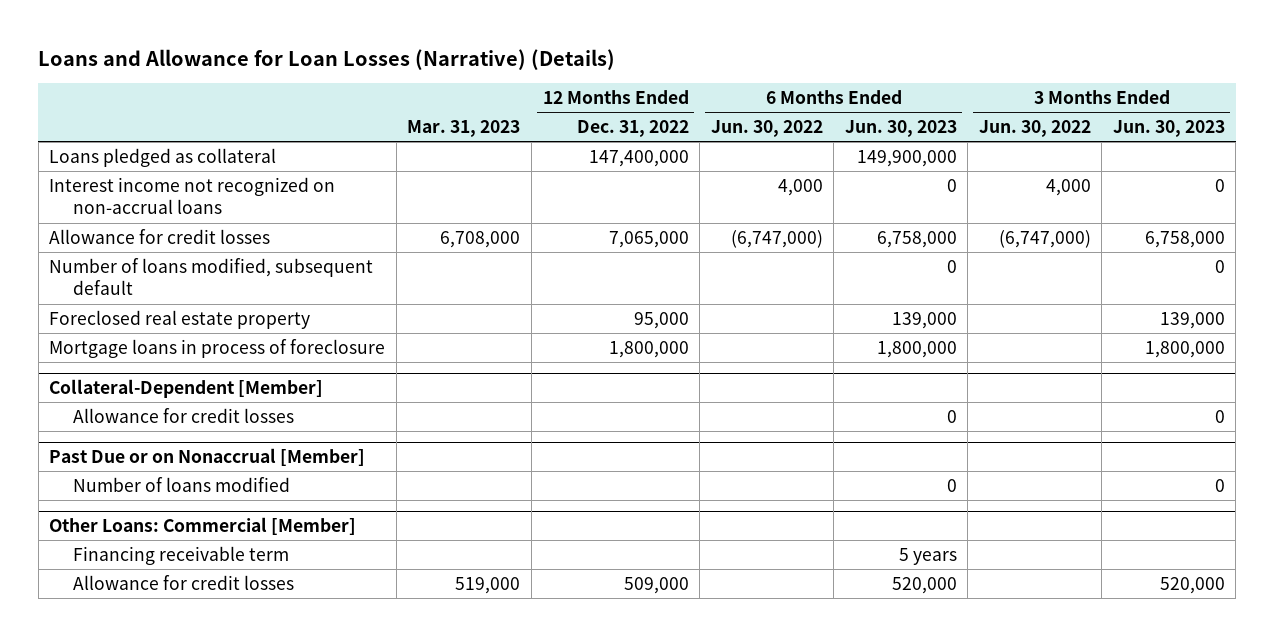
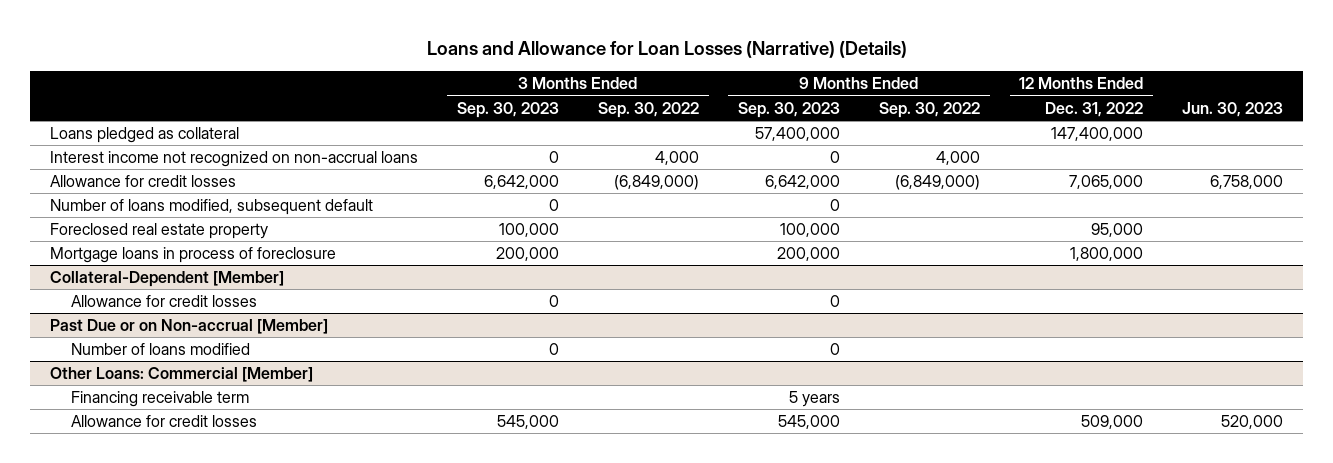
- | Mar. 31, 2023 | 12 Months Ended Dec. 31, 2022 | 6 Months Ended Jun. 30, 2022 | 6 Months Ended Jun. 30, 2023 | 3 Months Ended Jun. 30, 2022 | 3 Months Ended Jun. 30, 2023
+ | 3 Months Ended Sep. 30, 2023 | 3 Months Ended Sep. 30, 2022 | 9 Months Ended Sep. 30, 2023 | 9 Months Ended Sep. 30, 2022 | 12 Months Ended Dec. 31, 2022 | Jun. 30, 2023
- Past Due or on Nonaccrual [Member]
+ Past Due or on Non-accrual [Member]

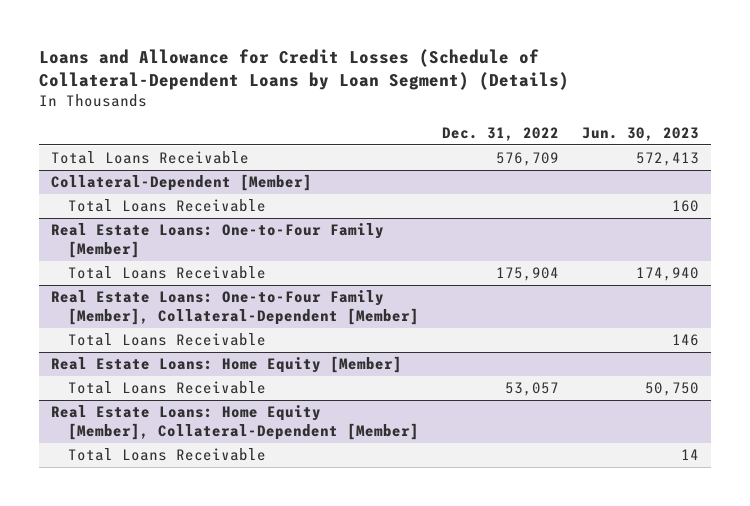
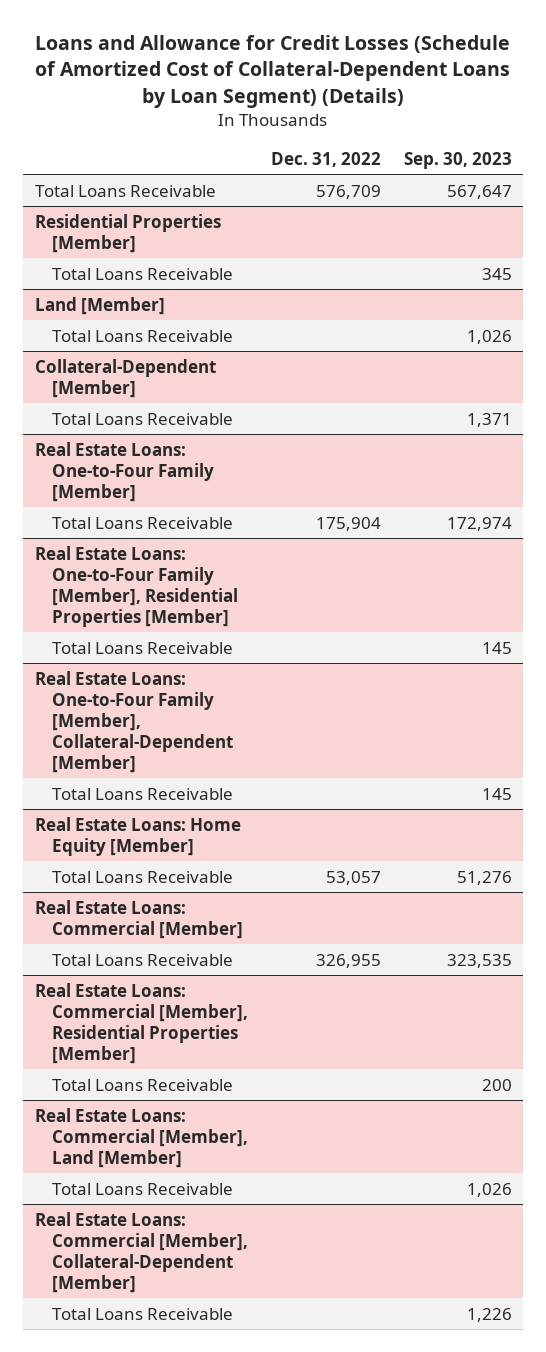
- Loans and Allowance for Credit Losses (Schedule of Collateral-Dependent Loans by Loan Segment) (Details)
+ Loans and Allowance for Credit Losses (Schedule of Amortized Cost of Collateral-Dependent Loans by Loan Segment) (Details)
- | Dec. 31, 2022 | Jun. 30, 2023
+ | Dec. 31, 2022 | Sep. 30, 2023
+ Residential Properties [Member]
+ Total Loans Receivable | | 345
+ Land [Member]
+ Total Loans Receivable | | 1,026
+ Real Estate Loans: One-to-Four Family [Member], Residential Properties [Member]
+ Total Loans Receivable | | 145
- Real Estate Loans: Home Equity [Member], Collateral-Dependent [Member]
+ Real Estate Loans: Commercial [Member]
+ Total Loans Receivable | 326,955 | 323,535
+ Real Estate Loans: Commercial [Member], Residential Properties [Member]
+ Total Loans Receivable | | 200
+ Real Estate Loans: Commercial [Member], Land [Member]
+ Total Loans Receivable | | 1,026
+ Real Estate Loans: Commercial [Member], Collateral-Dependent [Member]

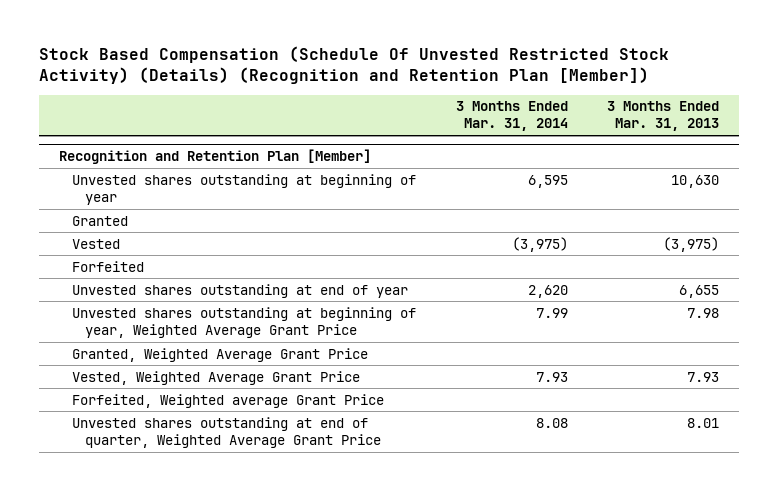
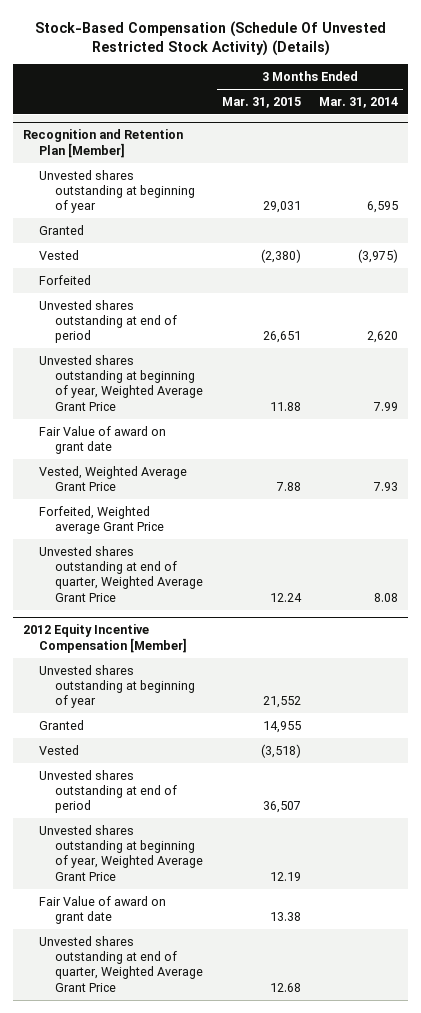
- Stock Based Compensation (Schedule Of Unvested Restricted Stock Activity) (Details) (Recognition and Retention Plan [Member])
+ Stock-Based Compensation (Schedule Of Unvested Restricted Stock Activity) (Details)
- | 3 Months Ended Mar. 31, 2014 | 3 Months Ended Mar. 31, 2013
+ | 3 Months Ended Mar. 31, 2015 | 3 Months Ended Mar. 31, 2014
@ Recognition and Retention Plan [Member]
- Unvested shares outstanding at end of year | 2,620 | 6,655
+ Unvested shares outstanding at end of period | 26,651 | 2,620
- Granted, Weighted Average Grant Price
+ Fair Value of award on grant date
+ 2012 Equity Incentive Compensation [Member]
+ Unvested shares outstanding at beginning of year | 21,552 |
+ Granted | 14,955 |
+ Vested | (3,518) |
+ Unvested shares outstanding at end of period | 36,507 |
+ Unvested shares outstanding at beginning of year, Weighted Average Grant Price | 12.19 |
+ Fair Value of award on grant date | 13.38 |
+ Unvested shares outstanding at end of quarter, Weighted Average Grant Price | 12.68 |

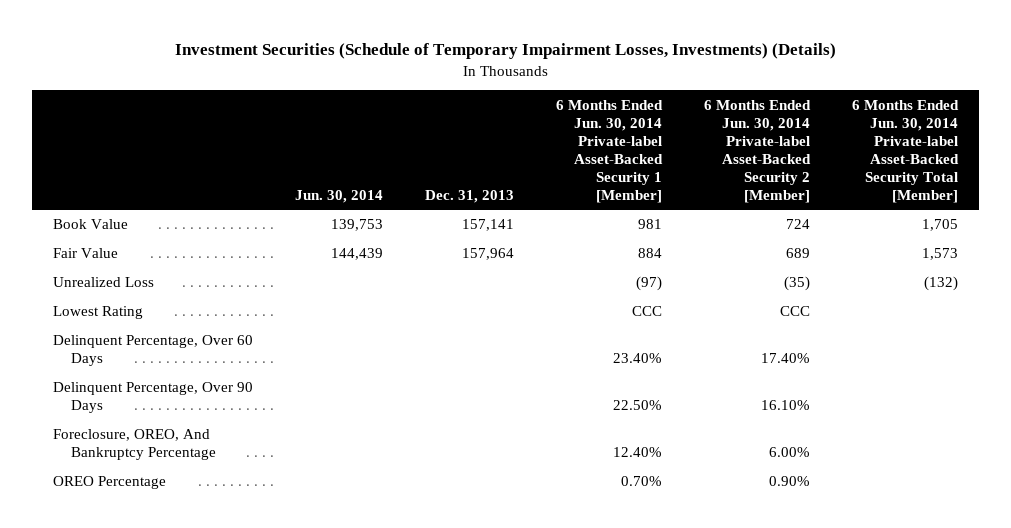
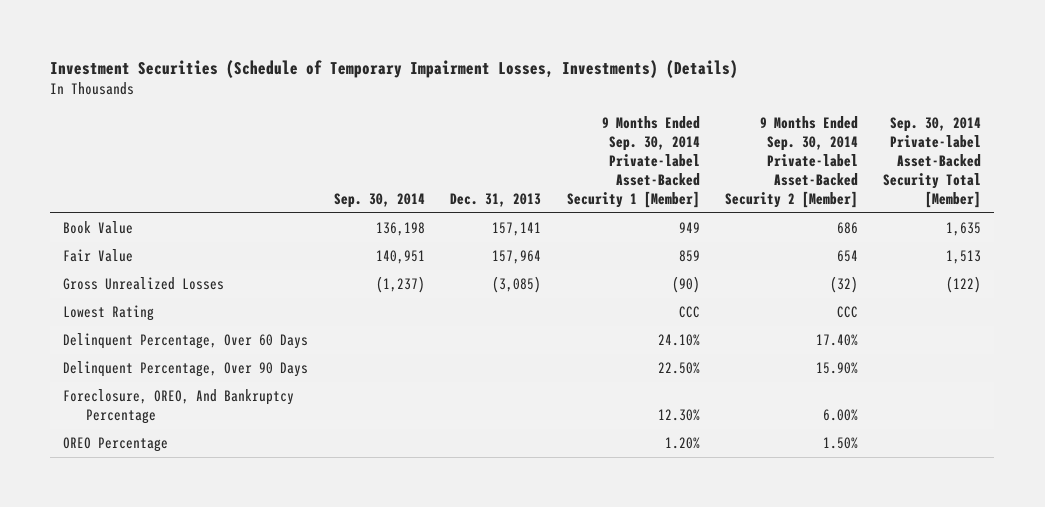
- | Jun. 30, 2014 | Dec. 31, 2013 | 6 Months Ended Jun. 30, 2014 Private-label Asset-Backed Security 1 [Member] | 6 Months Ended Jun. 30, 2014 Private-label Asset-Backed Security 2 [Member] | 6 Months Ended Jun. 30, 2014 Private-label Asset-Backed Security Total [Member]
+ | Sep. 30, 2014 | Dec. 31, 2013 | 9 Months Ended Sep. 30, 2014 Private-label Asset-Backed Security 1 [Member] | 9 Months Ended Sep. 30, 2014 Private-label Asset-Backed Security 2 [Member] | Sep. 30, 2014 Private-label Asset-Backed Security Total [Member]
- Unrealized Loss | | | (97) | (35) | (132)
+ Gross Unrealized Losses | (1,237) | (3,085) | (90) | (32) | (122)

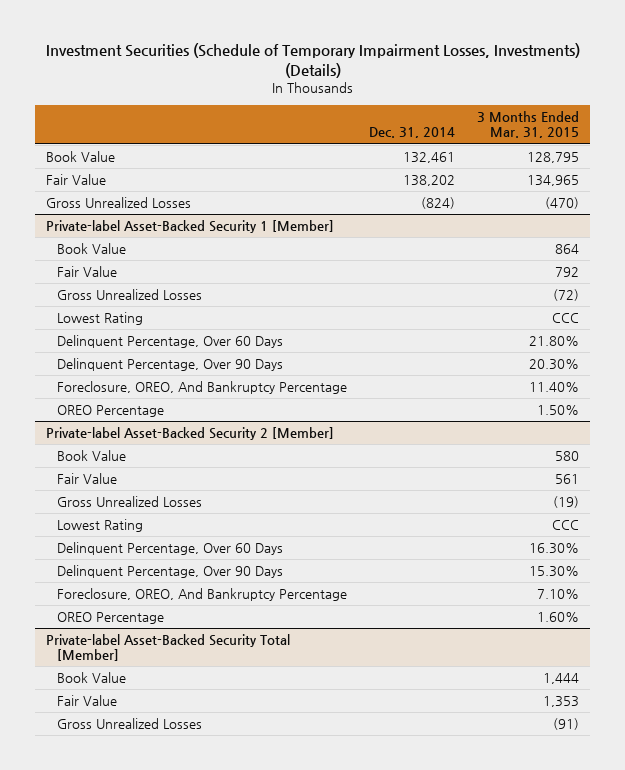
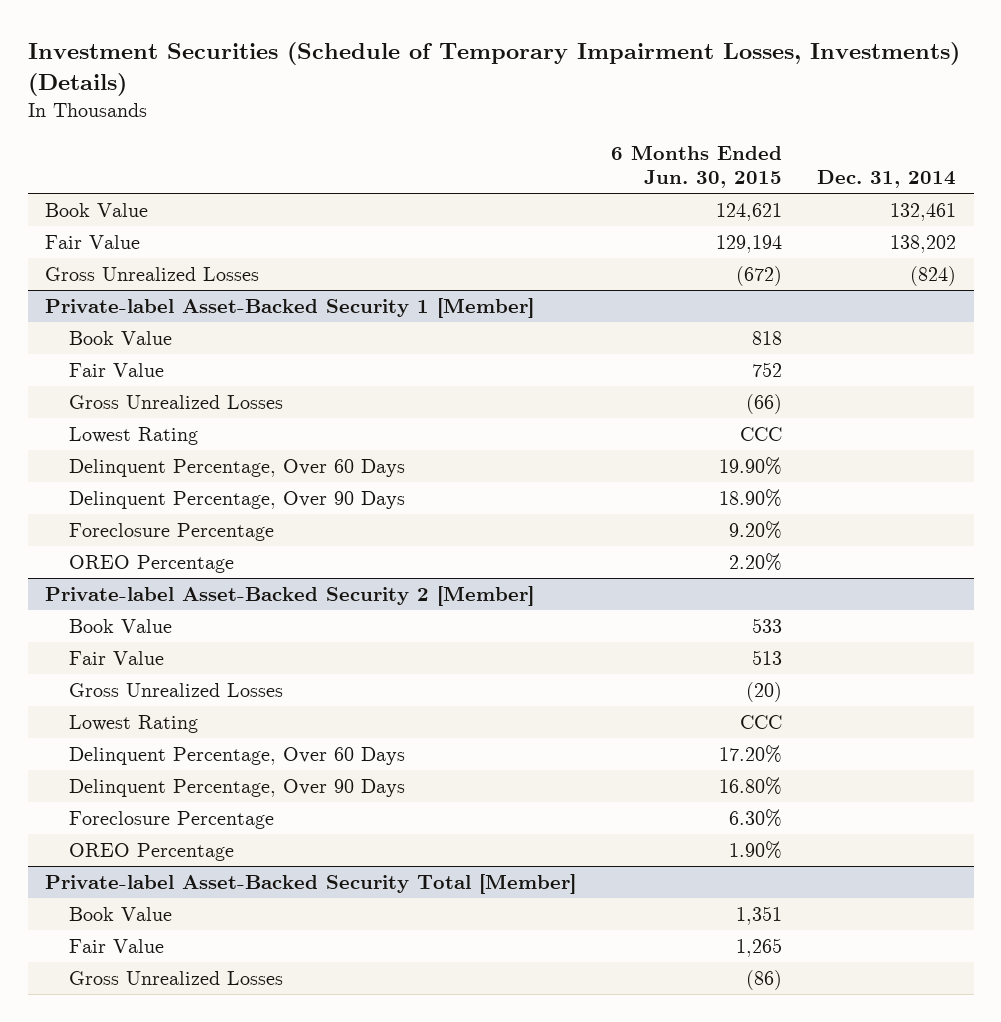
- | Dec. 31, 2014 | 3 Months Ended Mar. 31, 2015
+ | 6 Months Ended Jun. 30, 2015 | Dec. 31, 2014
@ Private-label Asset-Backed Security 1 [Member]
- Foreclosure, OREO, And Bankruptcy Percentage | | 11.40%
+ Foreclosure Percentage | 9.20% |
@ Private-label Asset-Backed Security 2 [Member]
- Foreclosure, OREO, And Bankruptcy Percentage | | 7.10%
+ Foreclosure Percentage | 6.30% |

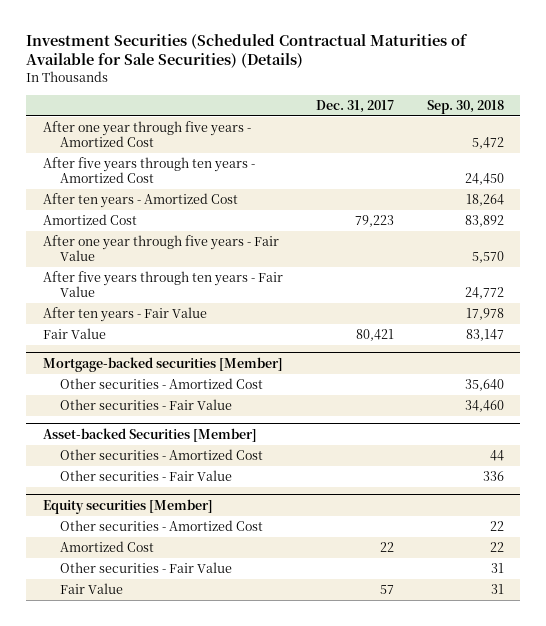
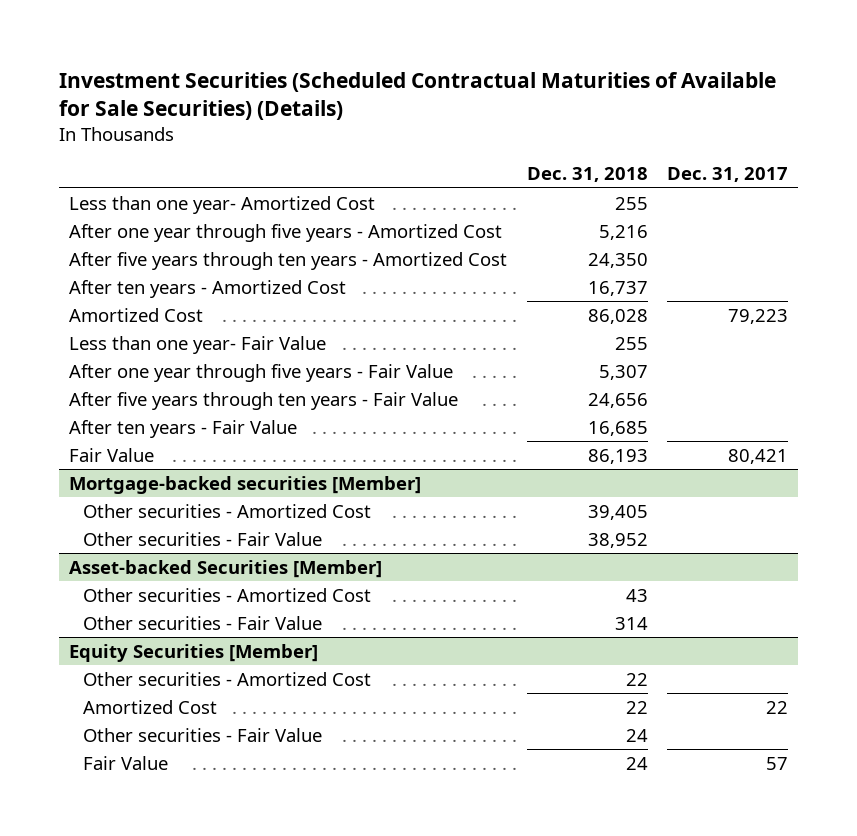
- | Dec. 31, 2017 | Sep. 30, 2018
+ | Dec. 31, 2018 | Dec. 31, 2017
+ Less than one year- Amortized Cost | 255 |
+ Less than one year- Fair Value | 255 |
- Equity securities [Member]
+ Equity Securities [Member]

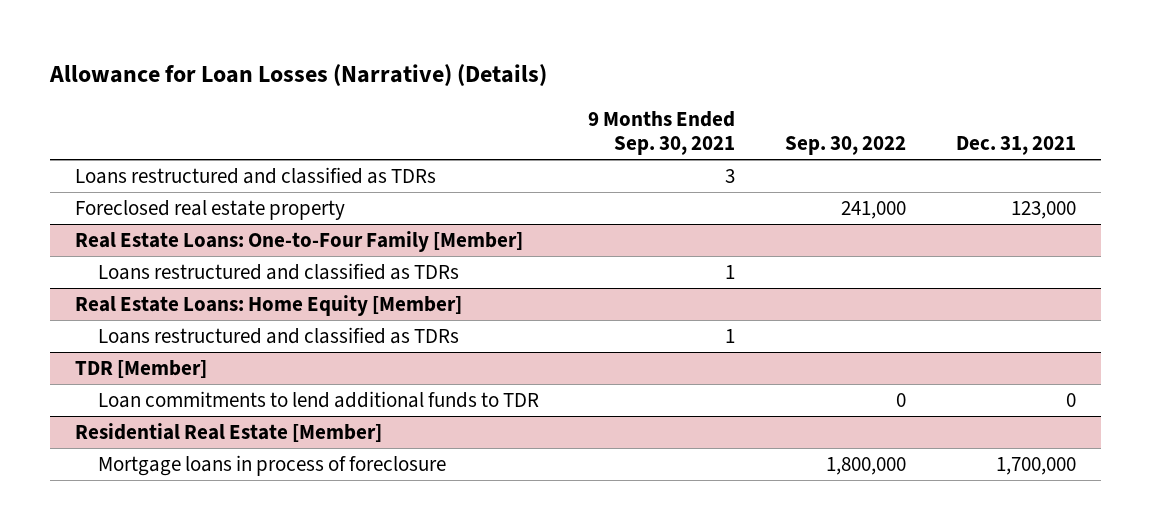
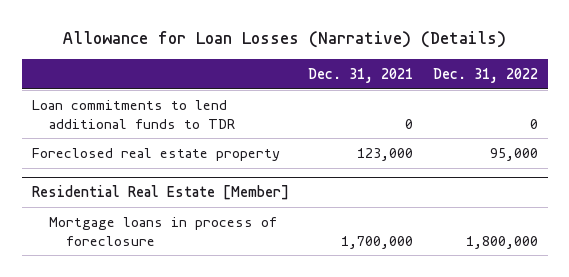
- | 9 Months Ended Sep. 30, 2021 | Sep. 30, 2022 | Dec. 31, 2021
+ | Dec. 31, 2021 | Dec. 31, 2022
- Loans restructured and classified as TDRs | 3 | |
+ Loan commitments to lend additional funds to TDR | 0 | 0
- Real Estate Loans: One-to-Four Family [Member]
- Loans restructured and classified as TDRs | 1 | |
- Real Estate Loans: Home Equity [Member]
- Loans restructured and classified as TDRs | 1 | |
- TDR [Member]
- Loan commitments to lend additional funds to TDR | | 0 | 0

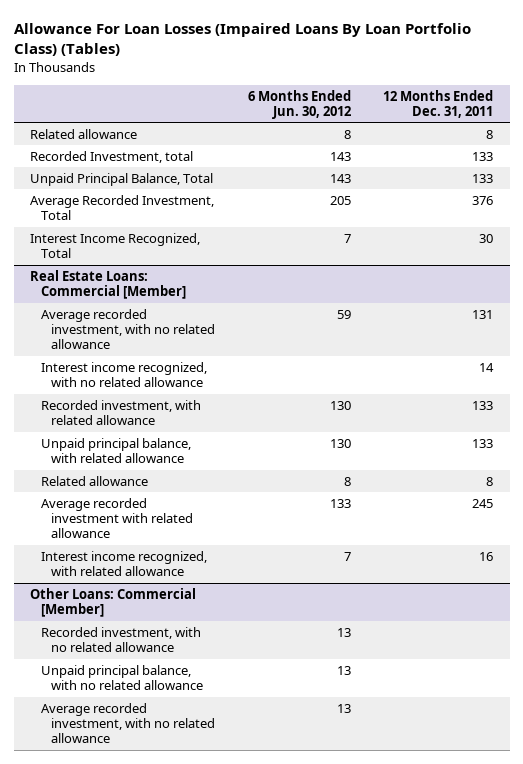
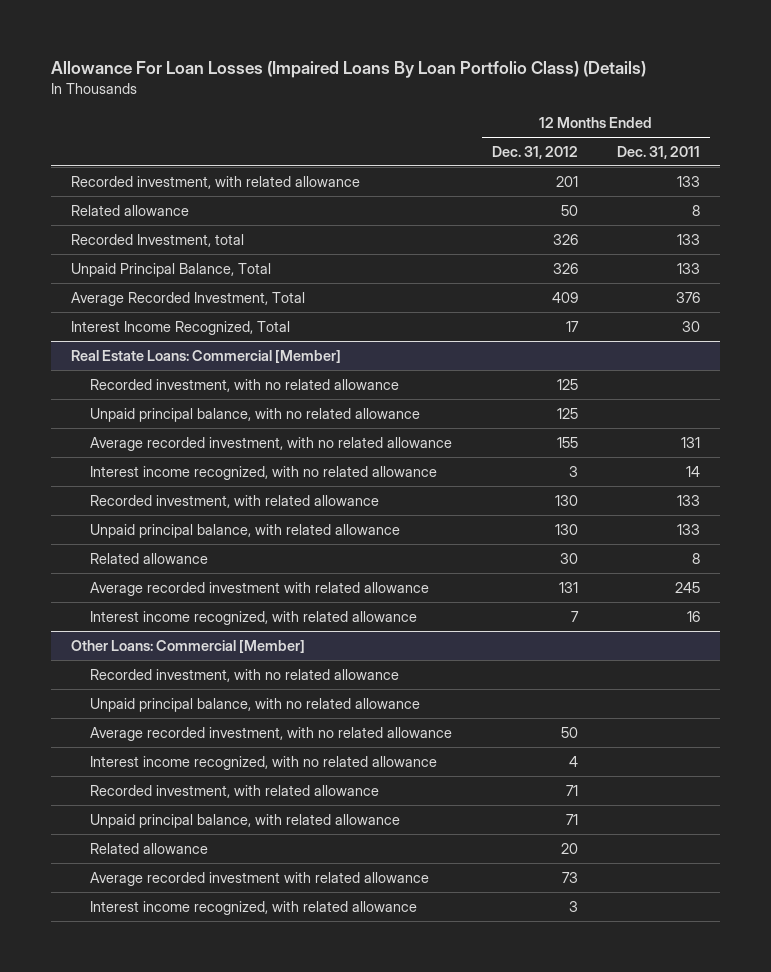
- Allowance For Loan Losses (Impaired Loans By Loan Portfolio Class) (Tables)
+ Allowance For Loan Losses (Impaired Loans By Loan Portfolio Class) (Details)
- | 6 Months Ended Jun. 30, 2012 | 12 Months Ended Dec. 31, 2011
+ | 12 Months Ended Dec. 31, 2012 | 12 Months Ended Dec. 31, 2011
+ Recorded investment, with related allowance | 201 | 133
@ Real Estate Loans: Commercial [Member]
+ Recorded investment, with no related allowance | 125 |
+ Unpaid principal balance, with no related allowance | 125 |
@ Other Loans: Commercial [Member]
+ Interest income recognized, with no related allowance | 4 |
+ Recorded investment, with related allowance | 71 |
+ Unpaid principal balance, with related allowance | 71 |
+ Related allowance | 20 |
+ Average recorded investment with related allowance | 73 |
+ Interest income recognized, with related allowance | 3 |

